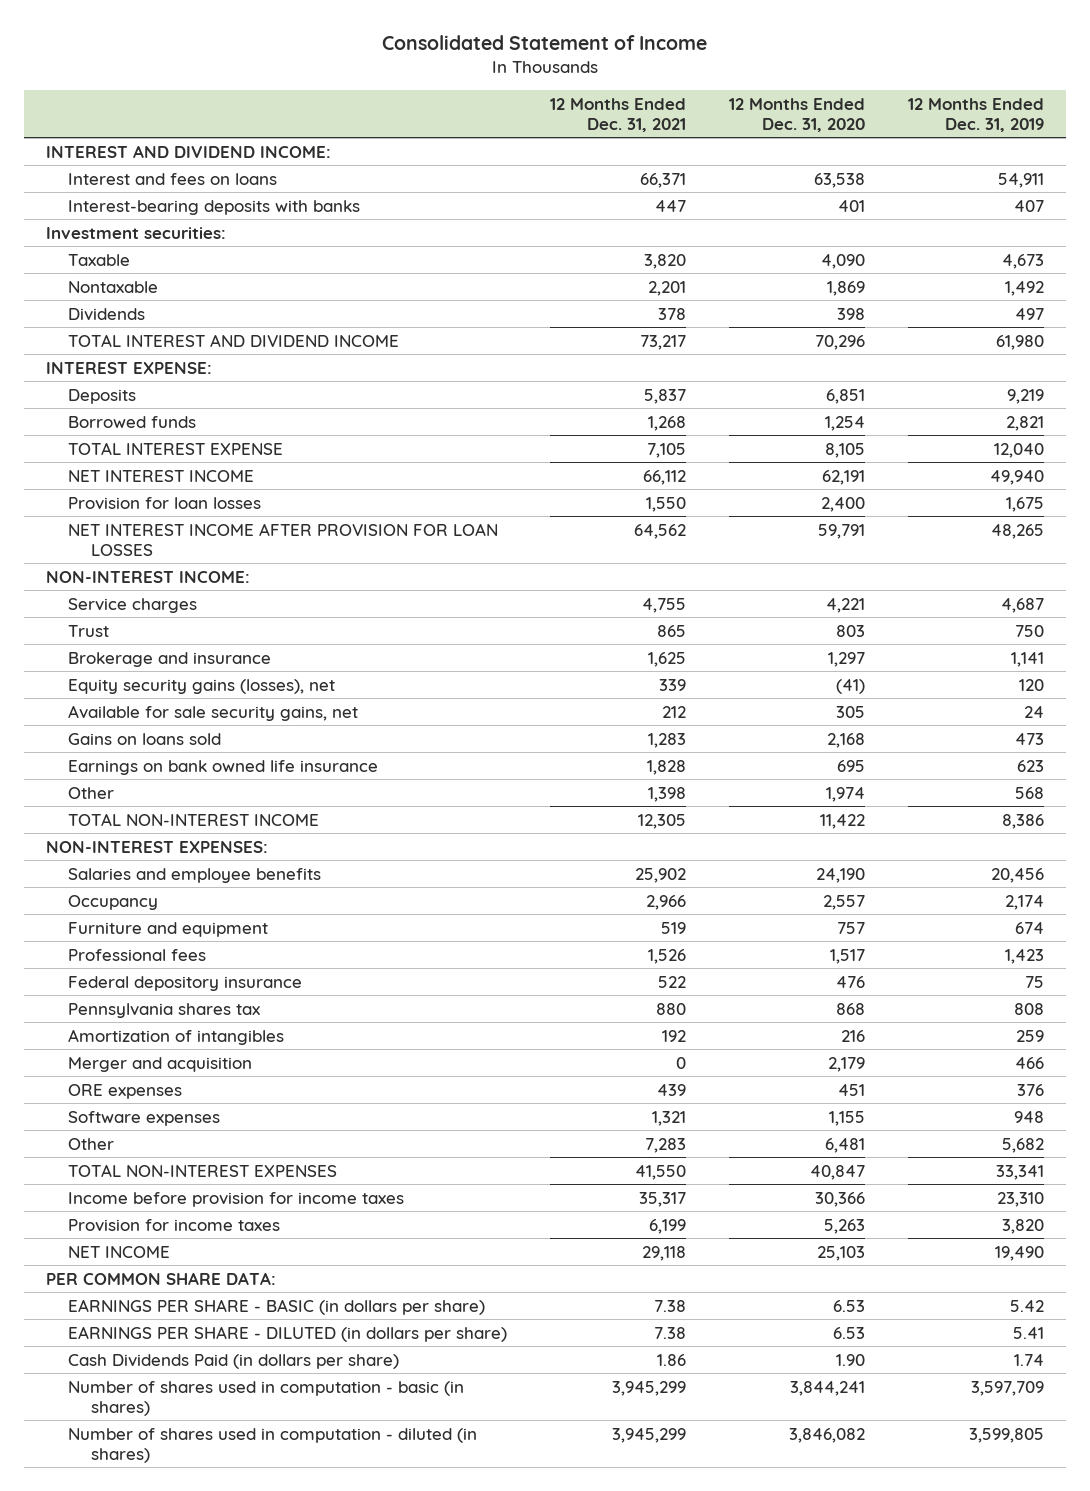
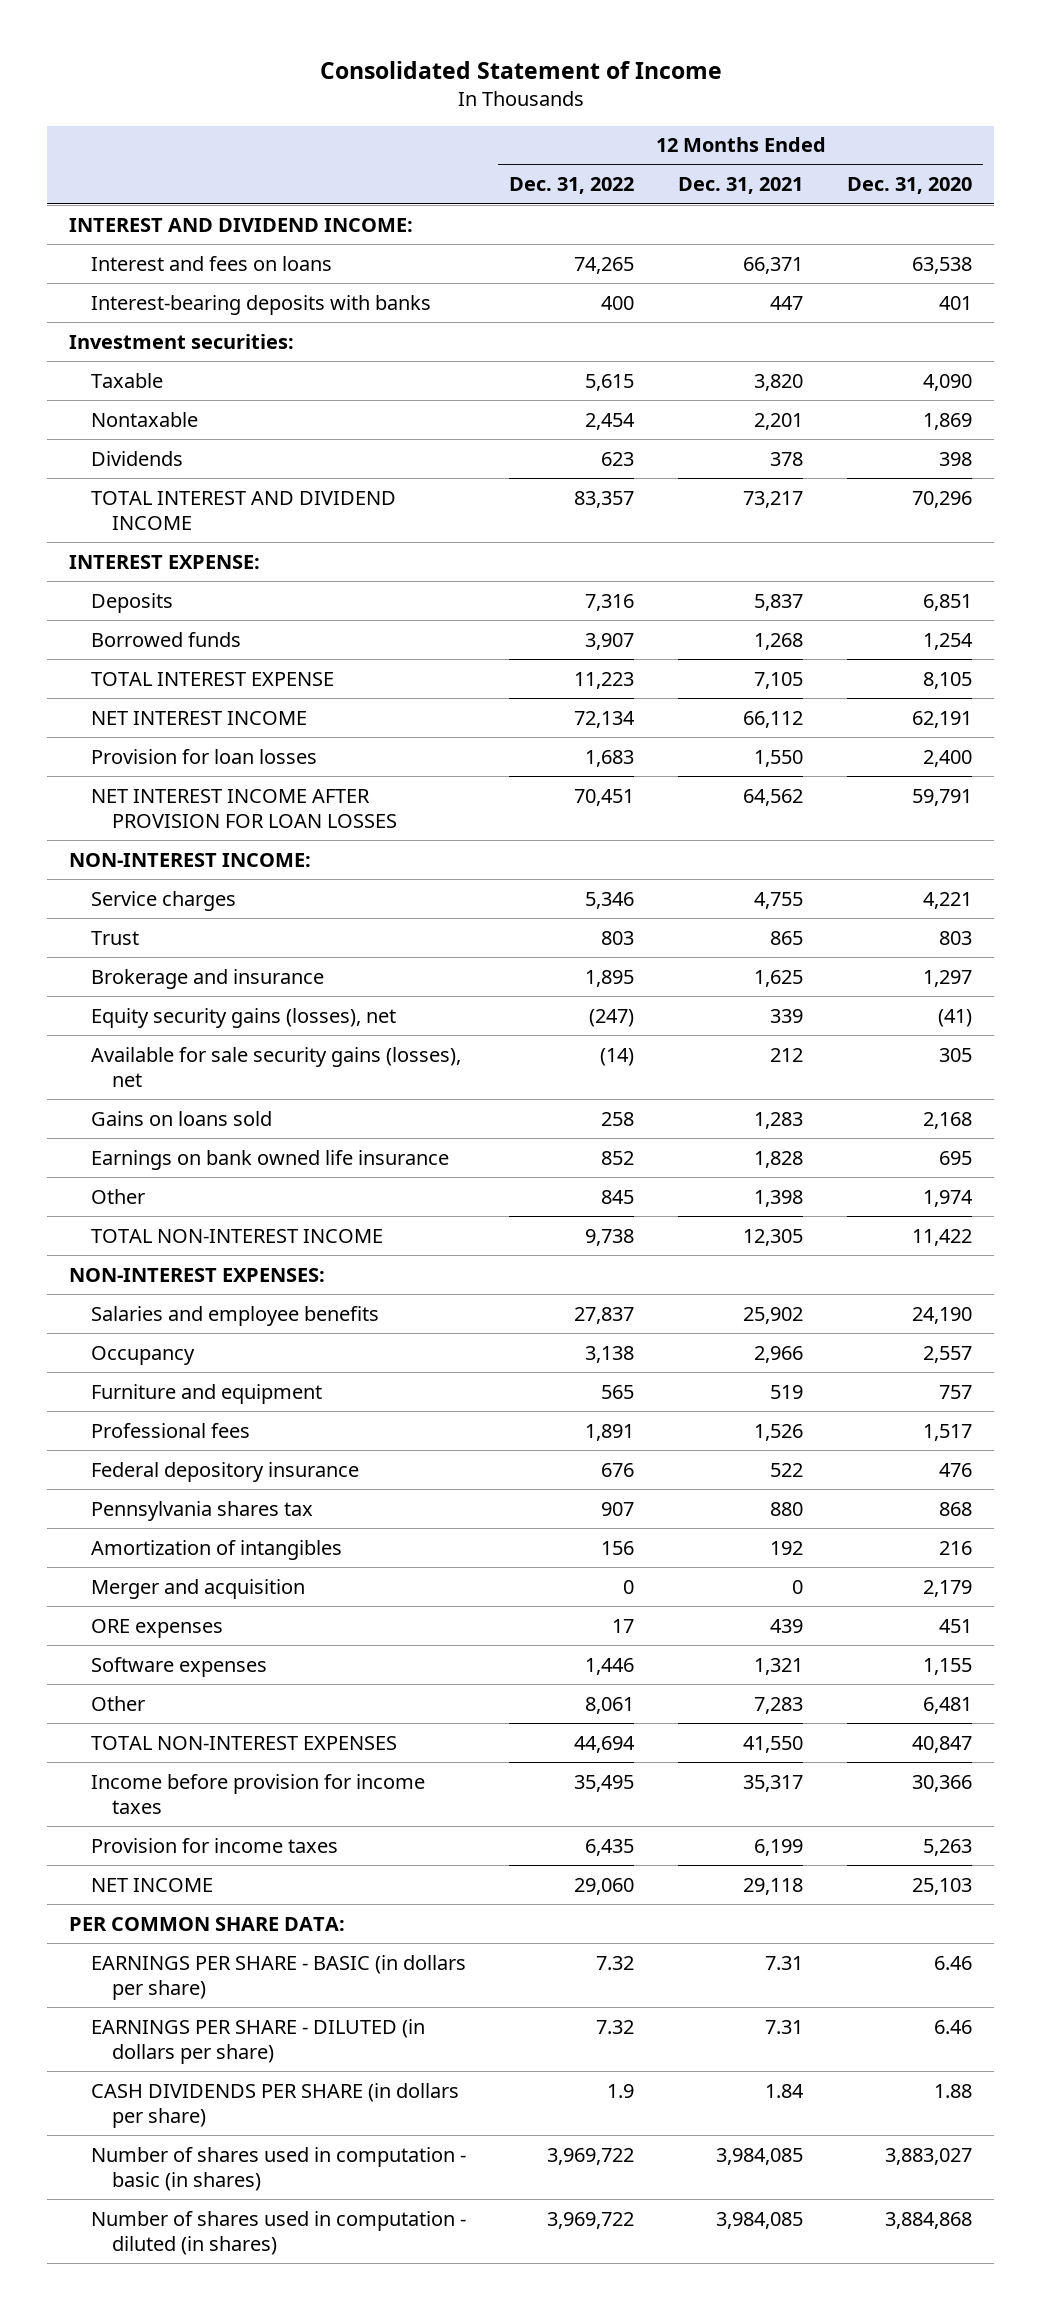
- | 12 Months Ended Dec. 31, 2021 | 12 Months Ended Dec. 31, 2020 | 12 Months Ended Dec. 31, 2019
+ | 12 Months Ended Dec. 31, 2022 | 12 Months Ended Dec. 31, 2021 | 12 Months Ended Dec. 31, 2020
- Available for sale security gains, net | 212 | 305 | 24
+ Available for sale security gains (losses), net | (14) | 212 | 305
- EARNINGS PER SHARE - BASIC (in dollars per share) | 7.38 | 6.53 | 5.42
- EARNINGS PER SHARE - DILUTED (in dollars per share) | 7.38 | 6.53 | 5.41
- Cash Dividends Paid (in dollars per share) | 1.86 | 1.90 | 1.74
- Number of shares used in computation - basic (in shares) | 3,945,299 | 3,844,241 | 3,597,709
- Number of shares used in computation - diluted (in shares) | 3,945,299 | 3,846,082 | 3,599,805
+ EARNINGS PER SHARE - BASIC (in dollars per share) | 7.32 | 7.31 | 6.46
+ EARNINGS PER SHARE - DILUTED (in dollars per share) | 7.32 | 7.31 | 6.46
+ CASH DIVIDENDS PER SHARE (in dollars per share) | 1.9 | 1.84 | 1.88
+ Number of shares used in computation - basic (in shares) | 3,969,722 | 3,984,085 | 3,883,027
+ Number of shares used in computation - diluted (in shares) | 3,969,722 | 3,984,085 | 3,884,868

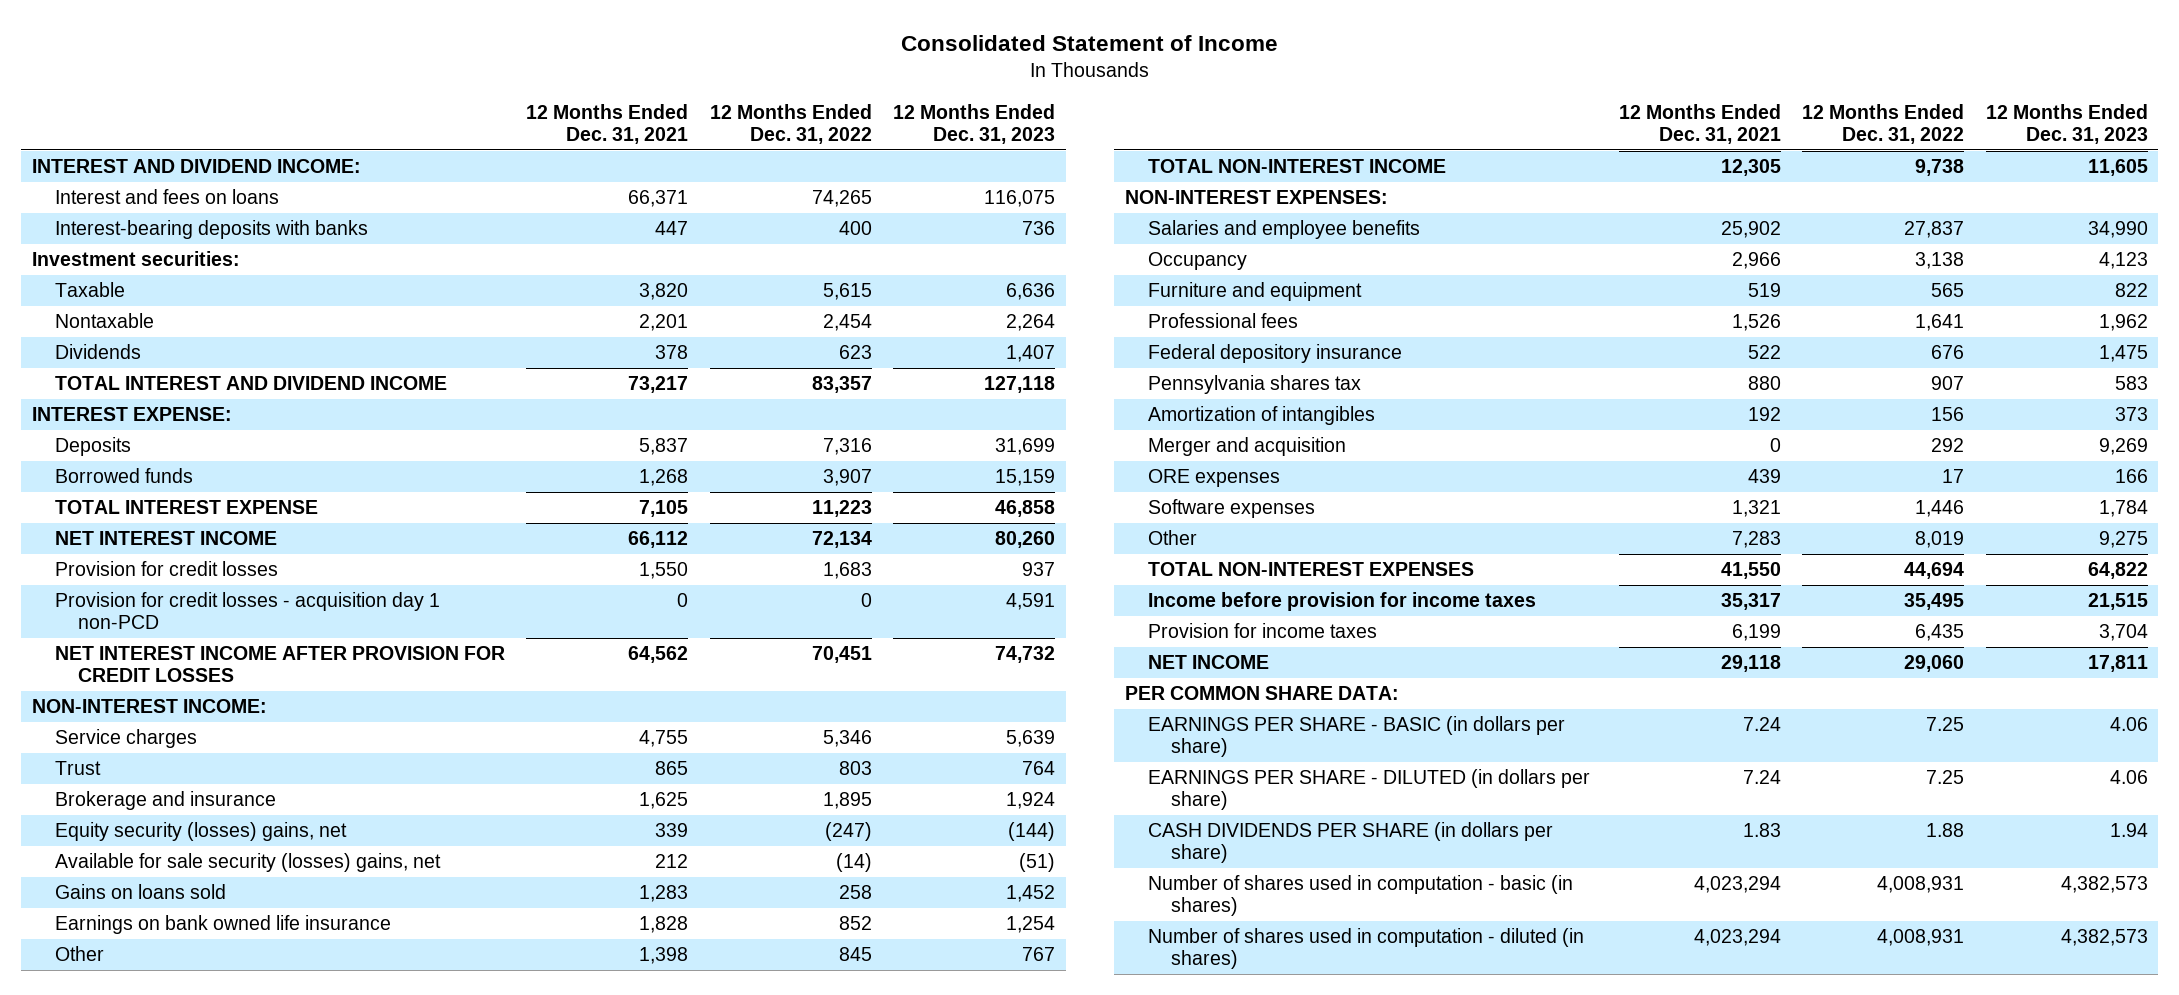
- | 12 Months Ended Dec. 31, 2022 | 12 Months Ended Dec. 31, 2021 | 12 Months Ended Dec. 31, 2020
+ | 12 Months Ended Dec. 31, 2021 | 12 Months Ended Dec. 31, 2022 | 12 Months Ended Dec. 31, 2023
- Provision for loan losses | 1,683 | 1,550 | 2,400
- NET INTEREST INCOME AFTER PROVISION FOR LOAN LOSSES | 70,451 | 64,562 | 59,791
+ Provision for credit losses | 1,550 | 1,683 | 937
+ Provision for credit losses - acquisition day 1 non-PCD | 0 | 0 | 4,591
+ NET INTEREST INCOME AFTER PROVISION FOR CREDIT LOSSES | 64,562 | 70,451 | 74,732
- Equity security gains (losses), net | (247) | 339 | (41)
- Available for sale security gains (losses), net | (14) | 212 | 305
+ Equity security (losses) gains, net | 339 | (247) | (144)
+ Available for sale security (losses) gains, net | 212 | (14) | (51)
- Professional fees | 1,891 | 1,526 | 1,517
+ Professional fees | 1,526 | 1,641 | 1,962
- Merger and acquisition | 0 | 0 | 2,179
+ Merger and acquisition | 0 | 292 | 9,269
- Other | 8,061 | 7,283 | 6,481
+ Other | 7,283 | 8,019 | 9,275
- EARNINGS PER SHARE - BASIC (in dollars per share) | 7.32 | 7.31 | 6.46
- EARNINGS PER SHARE - DILUTED (in dollars per share) | 7.32 | 7.31 | 6.46
- CASH DIVIDENDS PER SHARE (in dollars per share) | 1.9 | 1.84 | 1.88
- Number of shares used in computation - basic (in shares) | 3,969,722 | 3,984,085 | 3,883,027
- Number of shares used in computation - diluted (in shares) | 3,969,722 | 3,984,085 | 3,884,868
+ EARNINGS PER SHARE - BASIC (in dollars per share) | 7.24 | 7.25 | 4.06
+ EARNINGS PER SHARE - DILUTED (in dollars per share) | 7.24 | 7.25 | 4.06
+ CASH DIVIDENDS PER SHARE (in dollars per share) | 1.83 | 1.88 | 1.94
+ Number of shares used in computation - basic (in shares) | 4,023,294 | 4,008,931 | 4,382,573
+ Number of shares used in computation - diluted (in shares) | 4,023,294 | 4,008,931 | 4,382,573

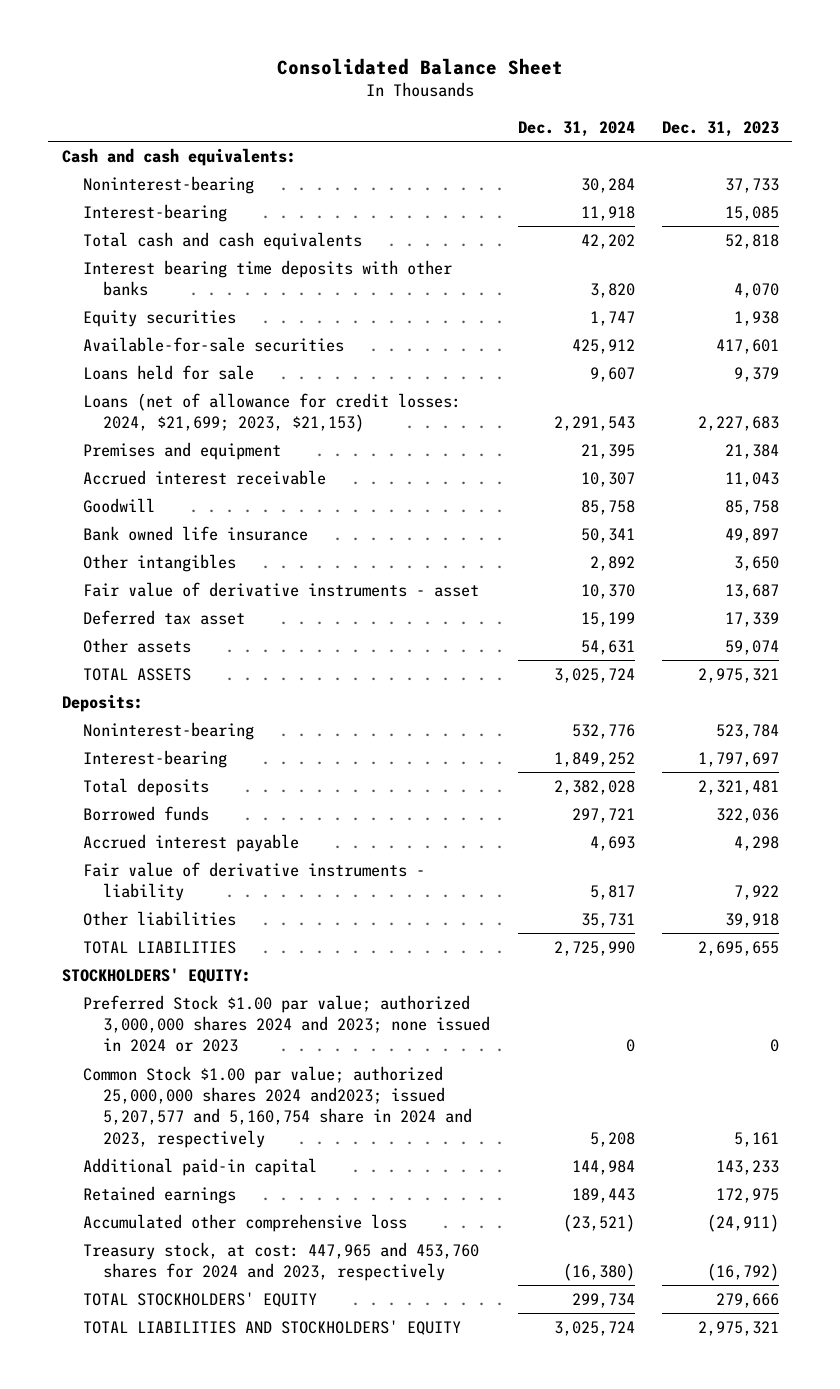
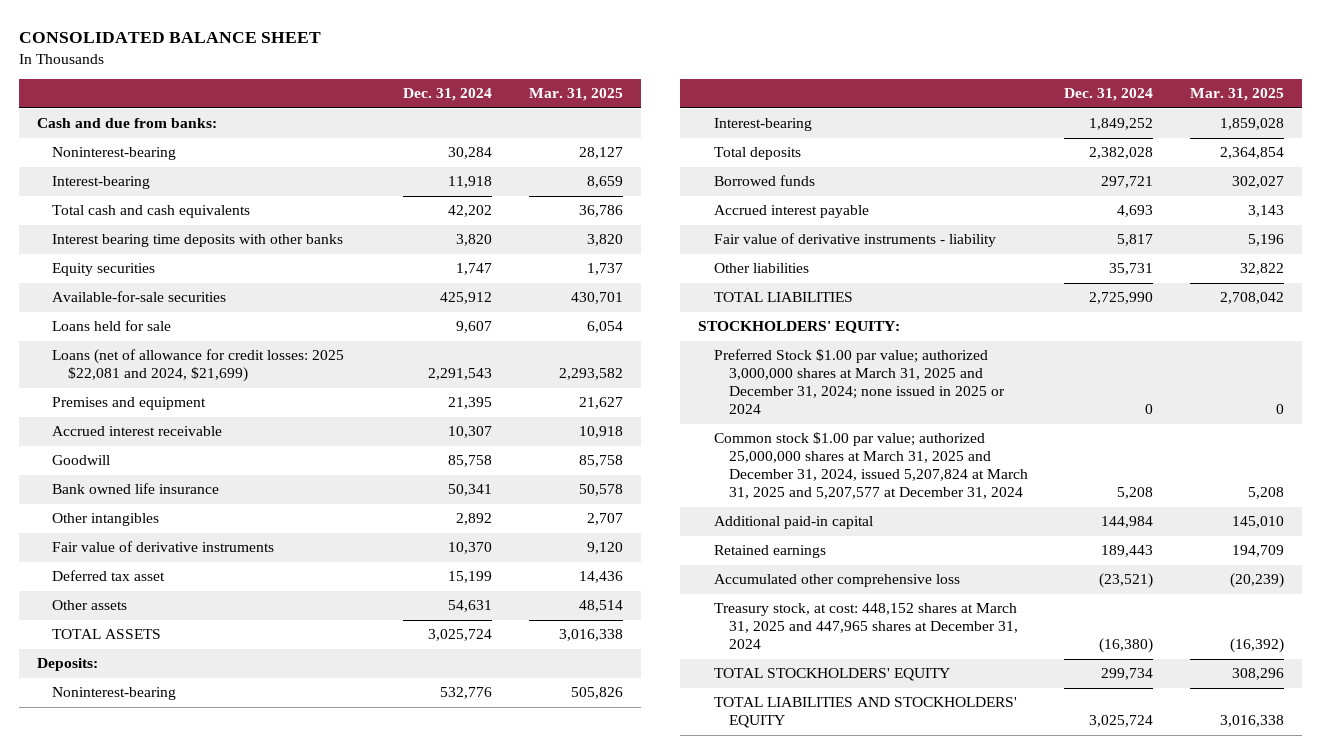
- Consolidated Balance Sheet
+ CONSOLIDATED BALANCE SHEET
- | Dec. 31, 2024 | Dec. 31, 2023
+ | Dec. 31, 2024 | Mar. 31, 2025
- Cash and cash equivalents:
+ Cash and due from banks:
- Loans (net of allowance for credit losses: 2024, $21,699; 2023, $21,153) | 2,291,543 | 2,227,683
+ Loans (net of allowance for credit losses: 2025 $22,081 and 2024, $21,699) | 2,291,543 | 2,293,582
- Fair value of derivative instruments - asset | 10,370 | 13,687
+ Fair value of derivative instruments | 10,370 | 9,120
- Preferred Stock $1.00 par value; authorized 3,000,000 shares 2024 and 2023; none issued in 2024 or 2023 | 0 | 0
- Common Stock $1.00 par value; authorized 25,000,000 shares 2024 and2023; issued 5,207,577 and 5,160,754 share in 2024 and 2023, respectively | 5,208 | 5,161
+ Preferred Stock $1.00 par value; authorized 3,000,000 shares at March 31, 2025 and December 31, 2024; none issued in 2025 or 2024 | 0 | 0
+ Common stock $1.00 par value; authorized 25,000,000 shares at March 31, 2025 and December 31, 2024, issued 5,207,824 at March 31, 2025 and 5,207,577 at December 31, 2024 | 5,208 | 5,208
- Treasury stock, at cost: 447,965 and 453,760 shares for 2024 and 2023, respectively | (16,380) | (16,792)
+ Treasury stock, at cost: 448,152 shares at March 31, 2025 and 447,965 shares at December 31, 2024 | (16,380) | (16,392)

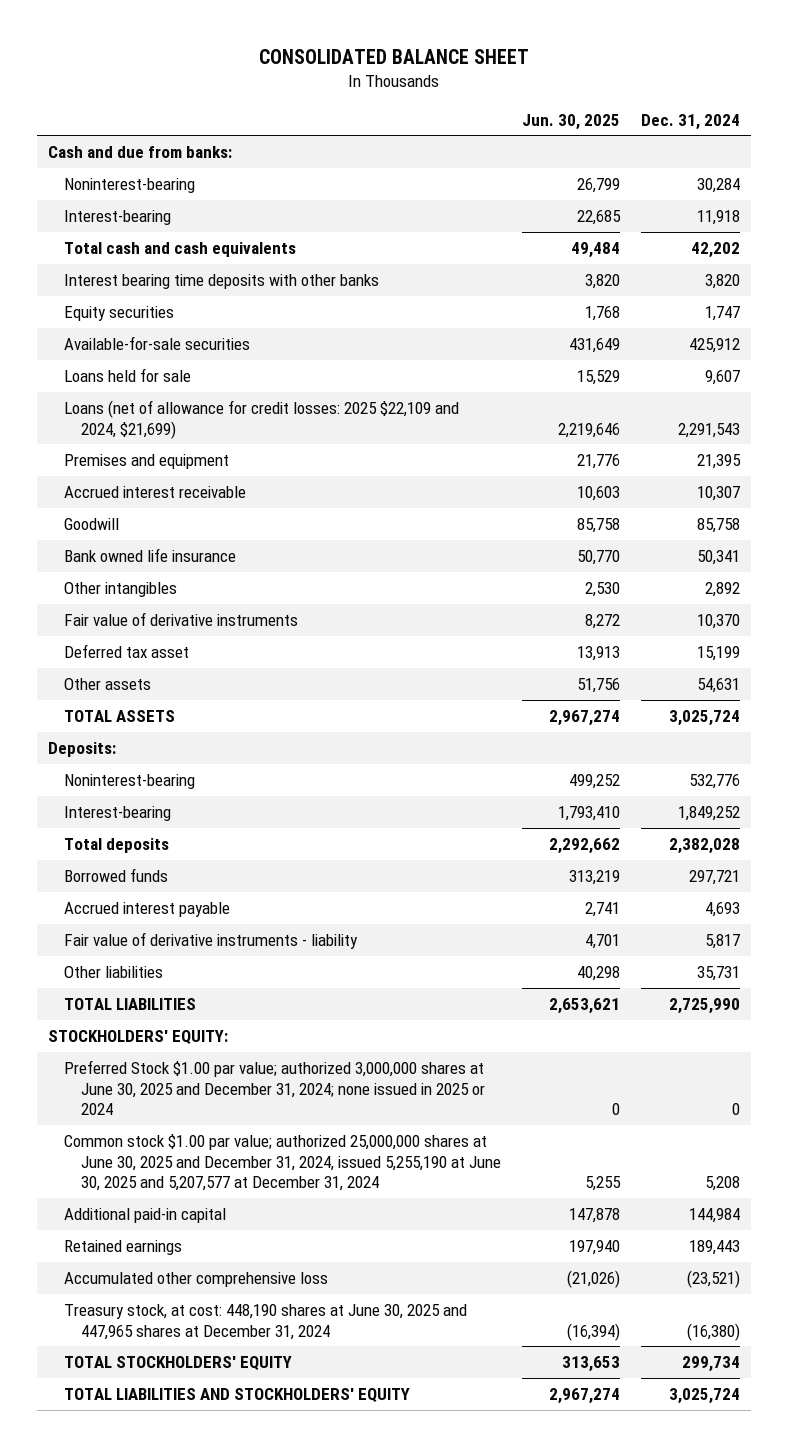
- | Dec. 31, 2024 | Mar. 31, 2025
+ | Jun. 30, 2025 | Dec. 31, 2024
- Loans (net of allowance for credit losses: 2025 $22,081 and 2024, $21,699) | 2,291,543 | 2,293,582
+ Loans (net of allowance for credit losses: 2025 $22,109 and 2024, $21,699) | 2,219,646 | 2,291,543
- Preferred Stock $1.00 par value; authorized 3,000,000 shares at March 31, 2025 and December 31, 2024; none issued in 2025 or 2024 | 0 | 0
- Common stock $1.00 par value; authorized 25,000,000 shares at March 31, 2025 and December 31, 2024, issued 5,207,824 at March 31, 2025 and 5,207,577 at December 31, 2024 | 5,208 | 5,208
+ Preferred Stock $1.00 par value; authorized 3,000,000 shares at June 30, 2025 and December 31, 2024; none issued in 2025 or 2024 | 0 | 0
+ Common stock $1.00 par value; authorized 25,000,000 shares at June 30, 2025 and December 31, 2024, issued 5,255,190 at June 30, 2025 and 5,207,577 at December 31, 2024 | 5,255 | 5,208
- Treasury stock, at cost: 448,152 shares at March 31, 2025 and 447,965 shares at December 31, 2024 | (16,380) | (16,392)
+ Treasury stock, at cost: 448,190 shares at June 30, 2025 and 447,965 shares at December 31, 2024 | (16,394) | (16,380)

